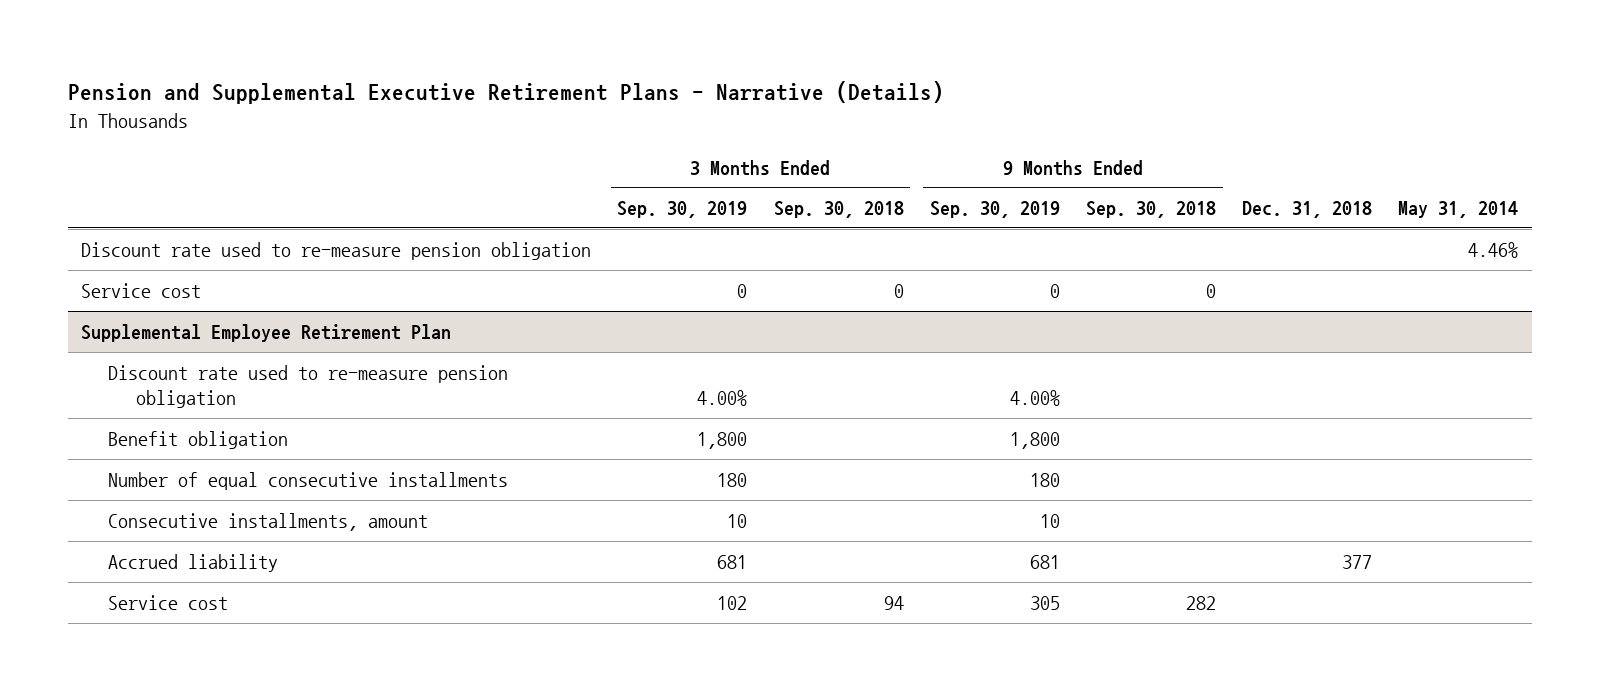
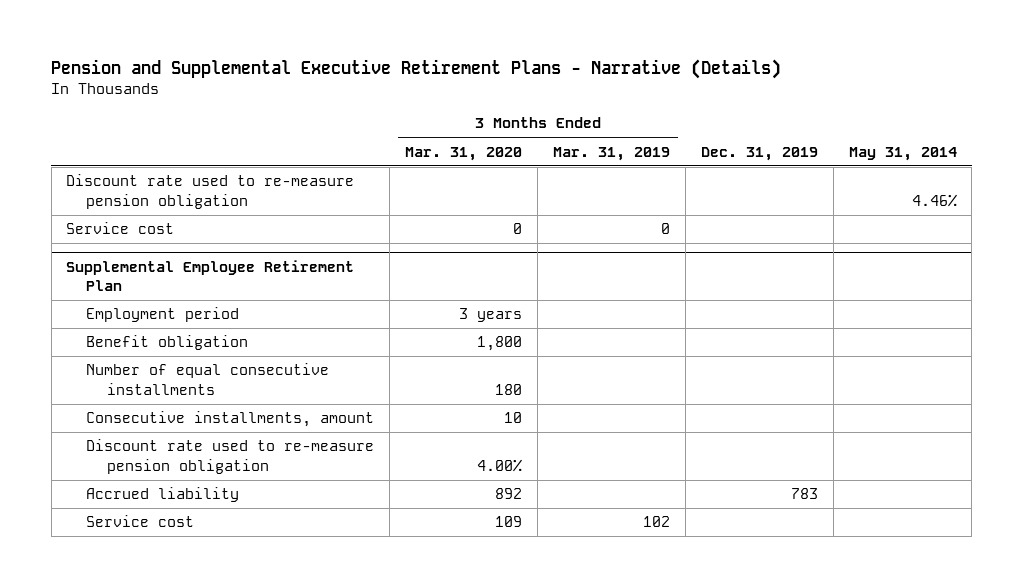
- | 3 Months Ended Sep. 30, 2019 | 3 Months Ended Sep. 30, 2018 | 9 Months Ended Sep. 30, 2019 | 9 Months Ended Sep. 30, 2018 | Dec. 31, 2018 | May 31, 2014
+ | 3 Months Ended Mar. 31, 2020 | 3 Months Ended Mar. 31, 2019 | Dec. 31, 2019 | May 31, 2014
@ Supplemental Employee Retirement Plan
+ Employment period | 3 years | | |
moved down: Discount rate used to re-measure pension obligation | 4.00% | | |

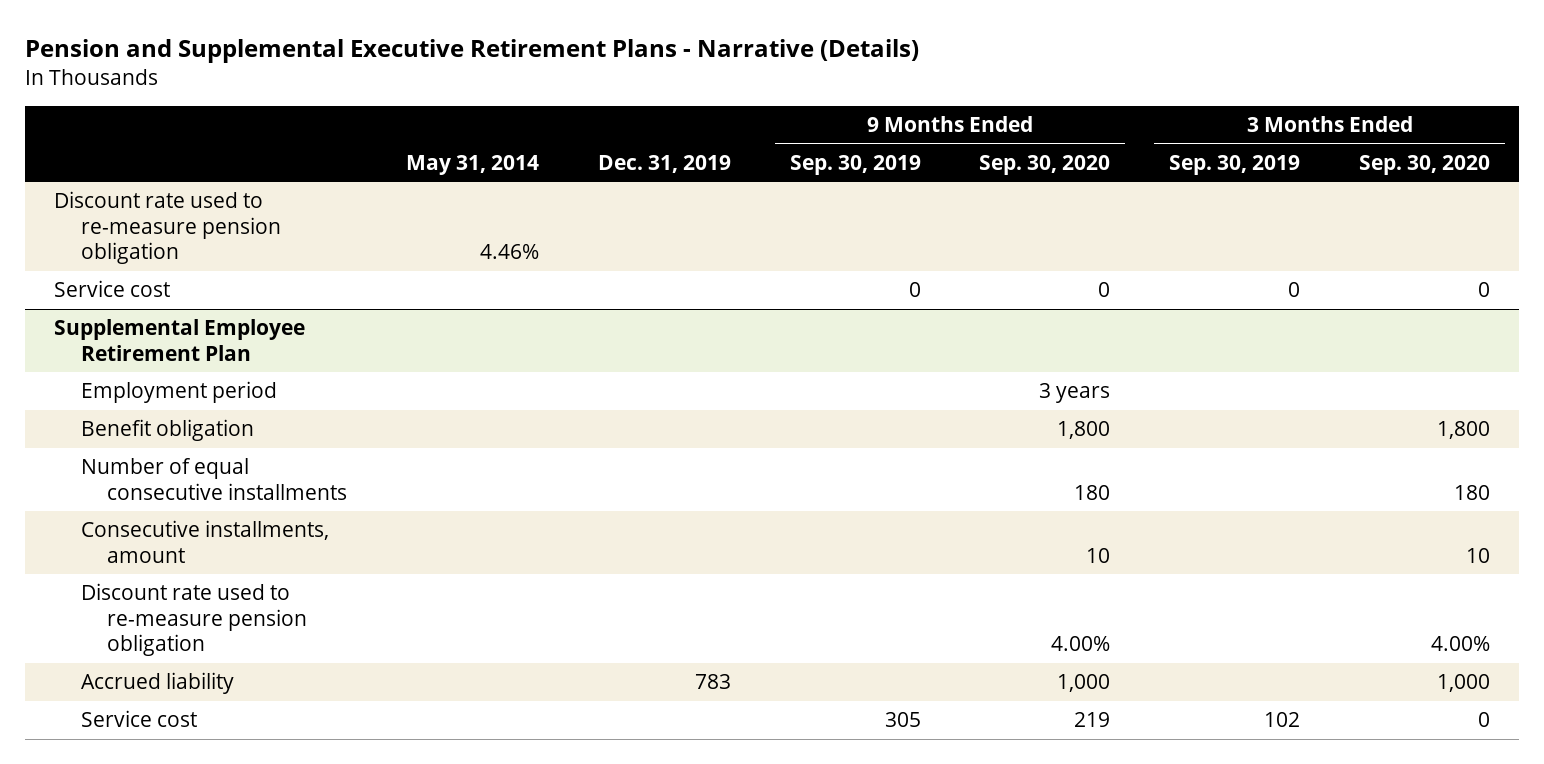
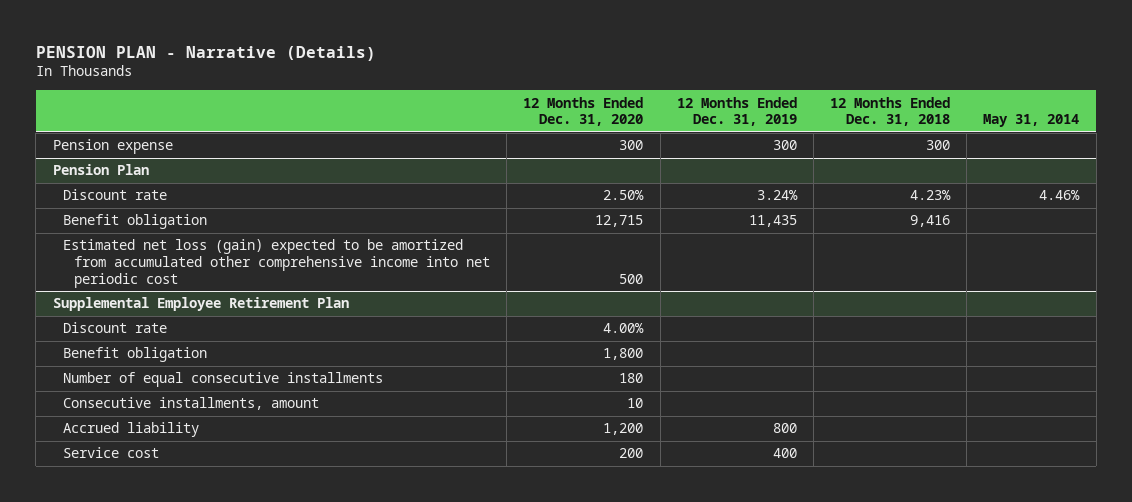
- Pension and Supplemental Executive Retirement Plans - Narrative (Details)
+ PENSION PLAN - Narrative (Details)
- | May 31, 2014 | Dec. 31, 2019 | 9 Months Ended Sep. 30, 2019 | 9 Months Ended Sep. 30, 2020 | 3 Months Ended Sep. 30, 2019 | 3 Months Ended Sep. 30, 2020
+ | 12 Months Ended Dec. 31, 2020 | 12 Months Ended Dec. 31, 2019 | 12 Months Ended Dec. 31, 2018 | May 31, 2014
- Discount rate used to re-measure pension obligation | 4.46% | | | | |
- Service cost | | | 0 | 0 | 0 | 0
+ Pension expense | 300 | 300 | 300 |
+ Pension Plan
+ Discount rate | 2.50% | 3.24% | 4.23% | 4.46%
+ Benefit obligation | 12,715 | 11,435 | 9,416 |
+ Estimated net loss (gain) expected to be amortized from accumulated other comprehensive income into net periodic cost | 500 | | |
@ Supplemental Employee Retirement Plan
- Employment period | | | | 3 years | |
+ Discount rate | 4.00% | | |
- Discount rate used to re-measure pension obligation | | | | 4.00% | | 4.00%

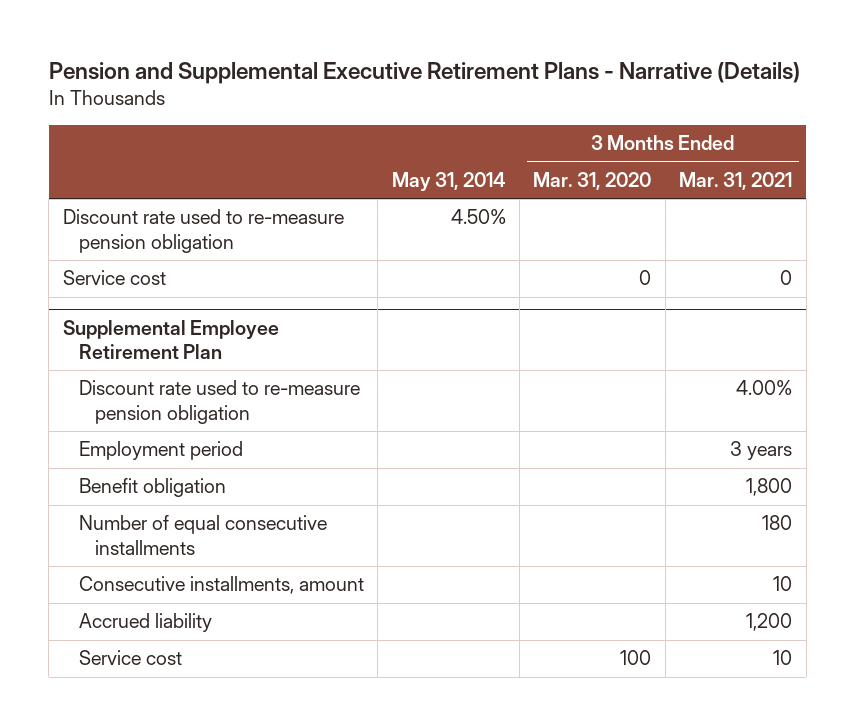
- PENSION PLAN - Narrative (Details)
+ Pension and Supplemental Executive Retirement Plans - Narrative (Details)
- | 12 Months Ended Dec. 31, 2020 | 12 Months Ended Dec. 31, 2019 | 12 Months Ended Dec. 31, 2018 | May 31, 2014
+ | May 31, 2014 | 3 Months Ended Mar. 31, 2020 | 3 Months Ended Mar. 31, 2021
- Pension expense | 300 | 300 | 300 |
- Pension Plan
- Discount rate | 2.50% | 3.24% | 4.23% | 4.46%
- Benefit obligation | 12,715 | 11,435 | 9,416 |
- Estimated net loss (gain) expected to be amortized from accumulated other comprehensive income into net periodic cost | 500 | | |
+ Discount rate used to re-measure pension obligation | 4.50% | |
+ Service cost | | 0 | 0
@ Supplemental Employee Retirement Plan
- Discount rate | 4.00% | | |
+ Discount rate used to re-measure pension obligation | | | 4.00%
+ Employment period | | | 3 years

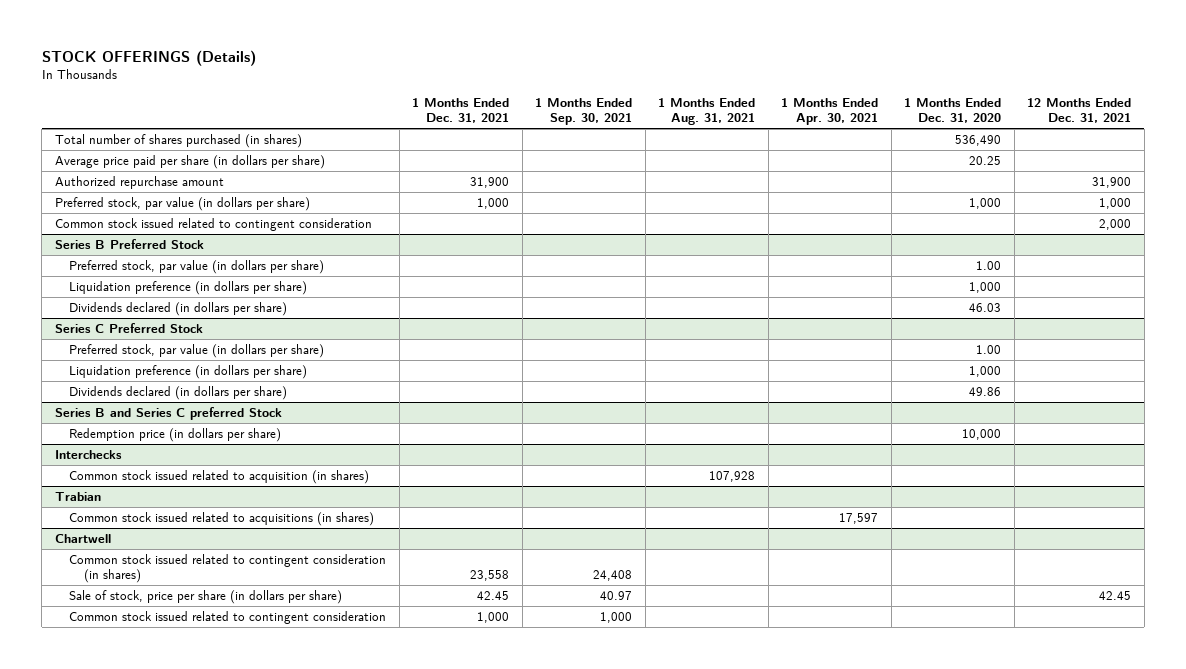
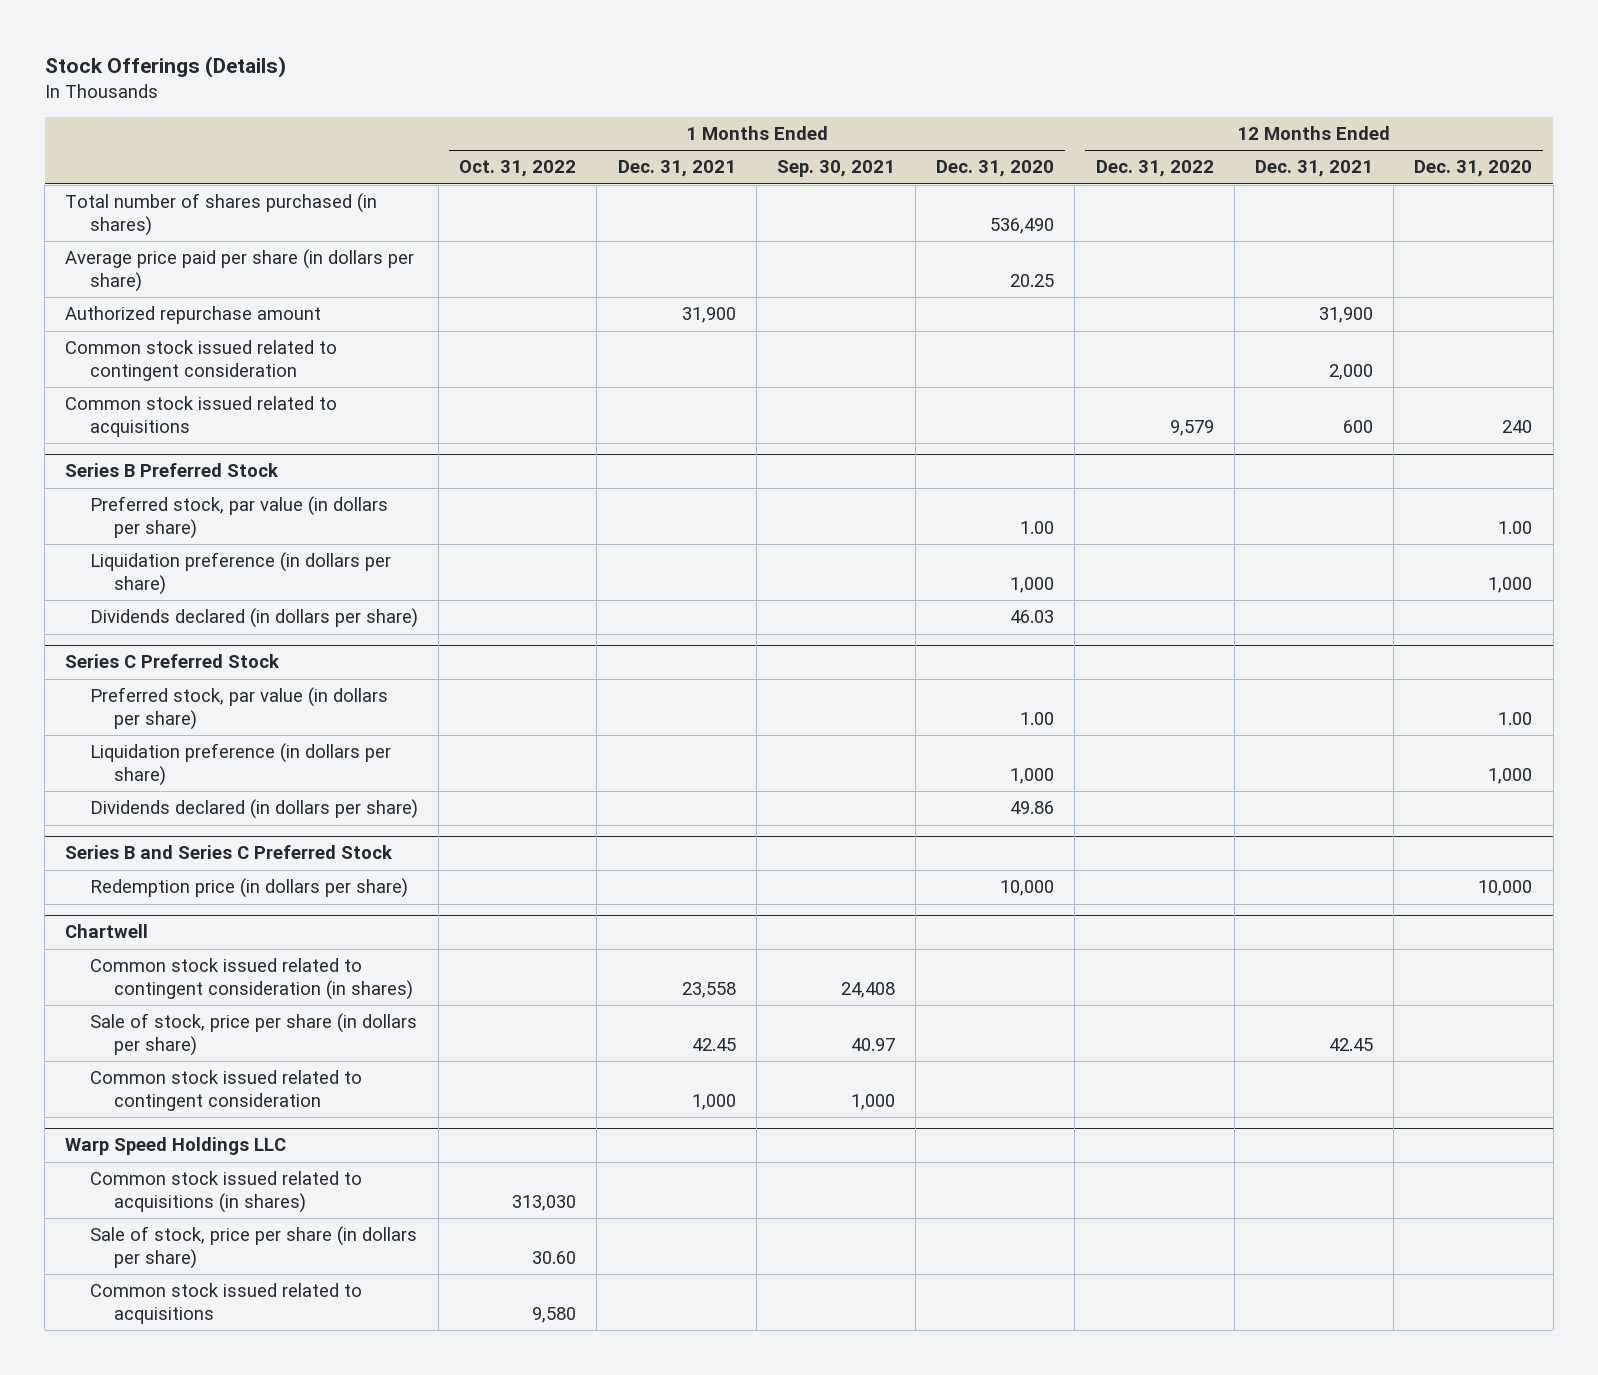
- STOCK OFFERINGS (Details)
+ Stock Offerings (Details)
- | 1 Months Ended Dec. 31, 2021 | 1 Months Ended Sep. 30, 2021 | 1 Months Ended Aug. 31, 2021 | 1 Months Ended Apr. 30, 2021 | 1 Months Ended Dec. 31, 2020 | 12 Months Ended Dec. 31, 2021
+ | 1 Months Ended Oct. 31, 2022 | 1 Months Ended Dec. 31, 2021 | 1 Months Ended Sep. 30, 2021 | 1 Months Ended Dec. 31, 2020 | 12 Months Ended Dec. 31, 2022 | 12 Months Ended Dec. 31, 2021 | 12 Months Ended Dec. 31, 2020
- Preferred stock, par value (in dollars per share) | 1,000 | | | | 1,000 | 1,000
+ Common stock issued related to acquisitions | | | | | 9,579 | 600 | 240
- Series B and Series C preferred Stock
+ Series B and Series C Preferred Stock
- Interchecks
- Common stock issued related to acquisition (in shares) | | | 107,928 | | |
- Trabian
- Common stock issued related to acquisitions (in shares) | | | | 17,597 | |
+ Warp Speed Holdings LLC
+ Common stock issued related to acquisitions (in shares) | 313,030 | | | | | |
+ Sale of stock, price per share (in dollars per share) | 30.60 | | | | | |
+ Common stock issued related to acquisitions | 9,580 | | | | | |

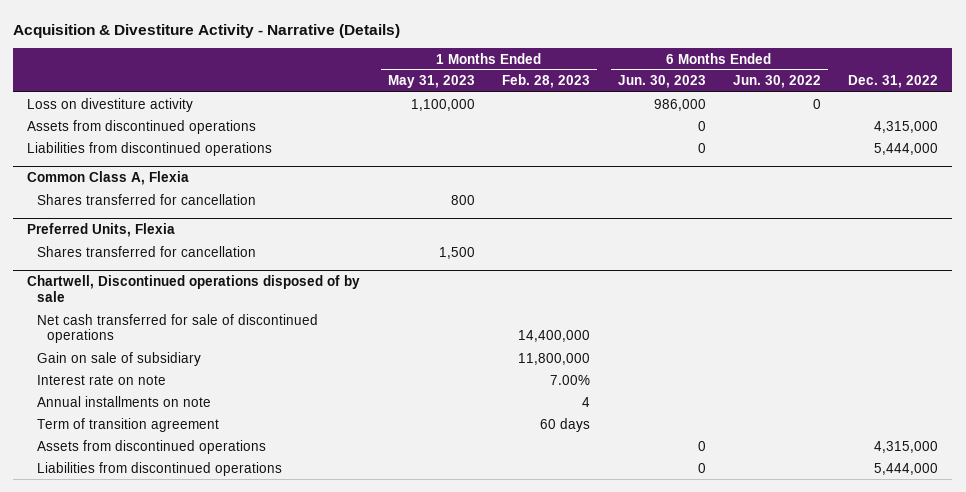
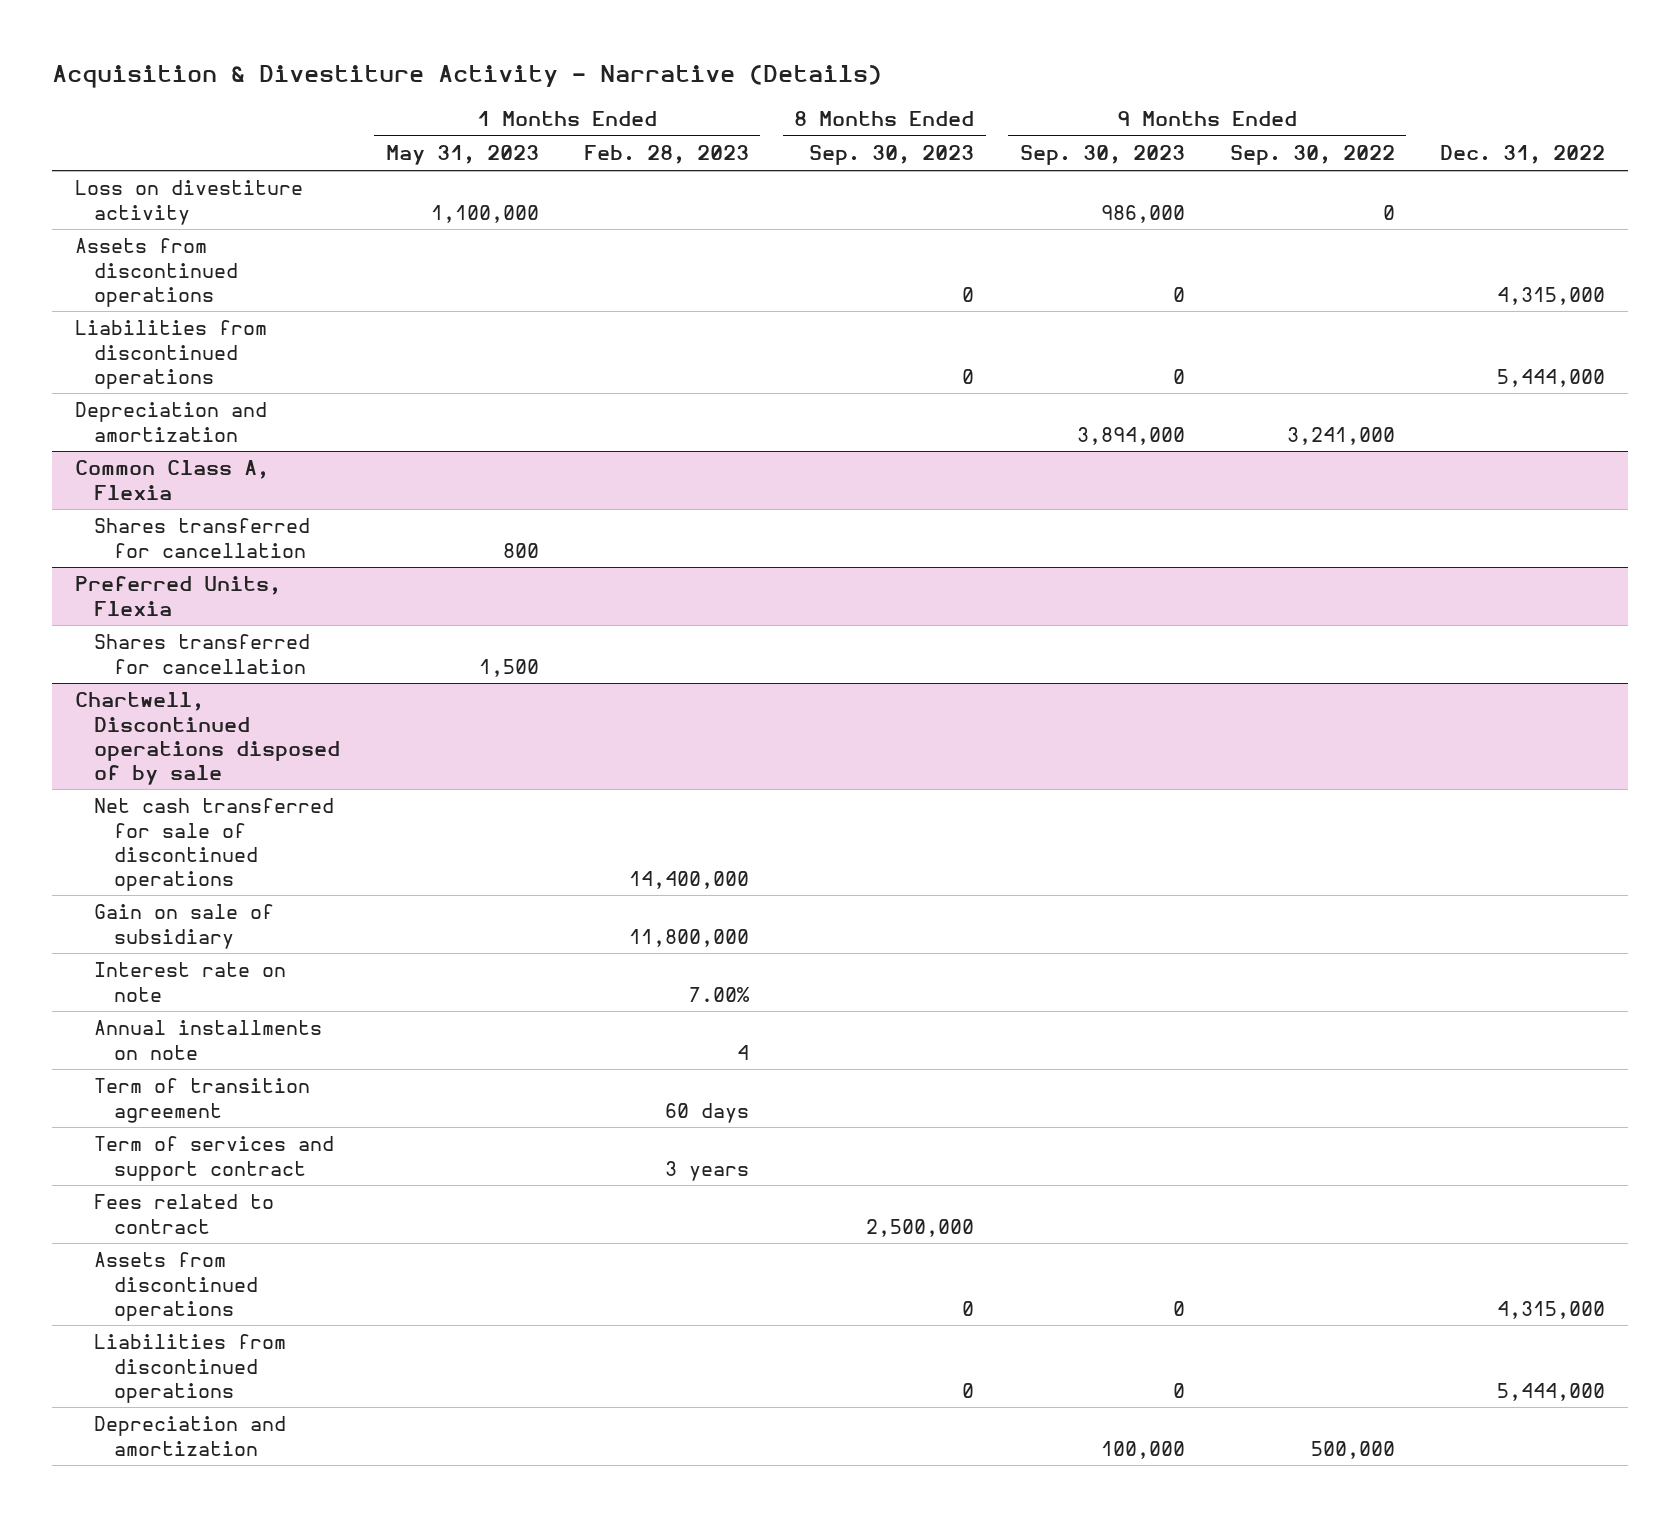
- | 1 Months Ended May 31, 2023 | 1 Months Ended Feb. 28, 2023 | 6 Months Ended Jun. 30, 2023 | 6 Months Ended Jun. 30, 2022 | Dec. 31, 2022
+ | 1 Months Ended May 31, 2023 | 1 Months Ended Feb. 28, 2023 | 8 Months Ended Sep. 30, 2023 | 9 Months Ended Sep. 30, 2023 | 9 Months Ended Sep. 30, 2022 | Dec. 31, 2022
+ Depreciation and amortization | | | | 3,894,000 | 3,241,000 |
@ Chartwell, Discontinued operations disposed of by sale
+ Term of services and support contract | | 3 years | | | |
+ Fees related to contract | | | 2,500,000 | | |
+ Depreciation and amortization | | | | 100,000 | 500,000 |

